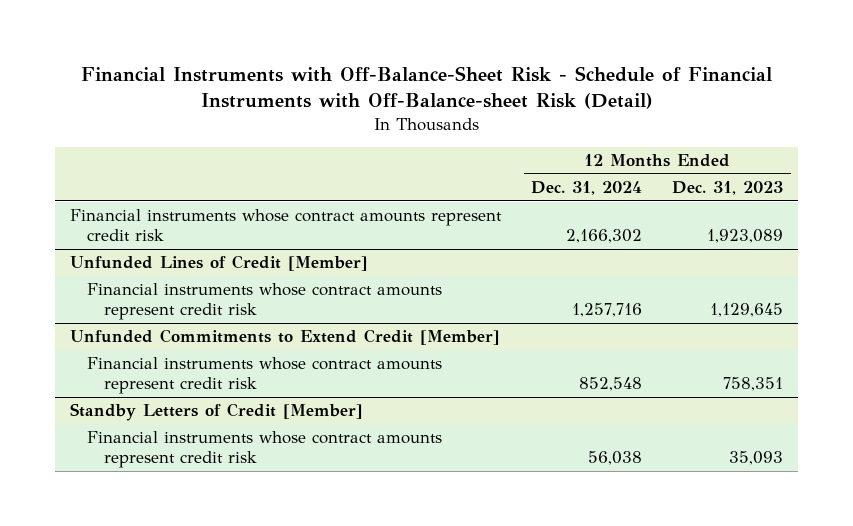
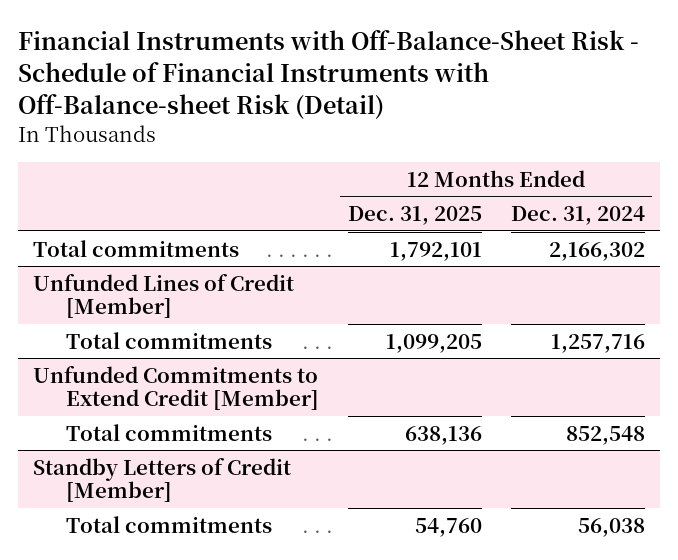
- | 12 Months Ended Dec. 31, 2024 | 12 Months Ended Dec. 31, 2023
+ | 12 Months Ended Dec. 31, 2025 | 12 Months Ended Dec. 31, 2024
- Financial instruments whose contract amounts represent credit risk | 2,166,302 | 1,923,089
+ Total commitments | 1,792,101 | 2,166,302
@ Unfunded Lines of Credit [Member]
- Financial instruments whose contract amounts represent credit risk | 1,257,716 | 1,129,645
+ Total commitments | 1,099,205 | 1,257,716
@ Unfunded Commitments to Extend Credit [Member]
- Financial instruments whose contract amounts represent credit risk | 852,548 | 758,351
+ Total commitments | 638,136 | 852,548
@ Standby Letters of Credit [Member]
- Financial instruments whose contract amounts represent credit risk | 56,038 | 35,093
+ Total commitments | 54,760 | 56,038

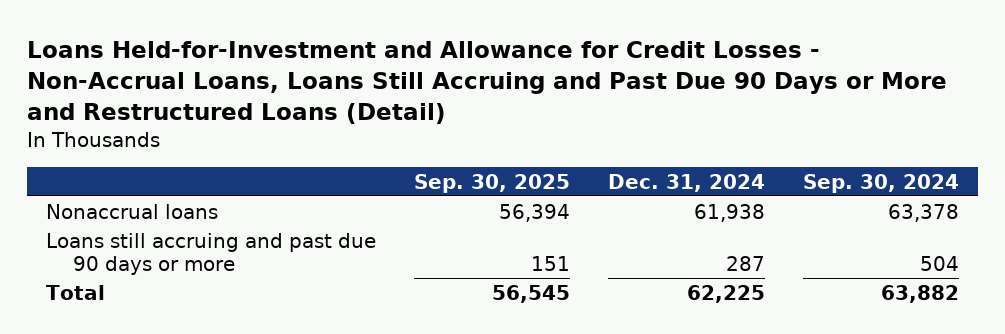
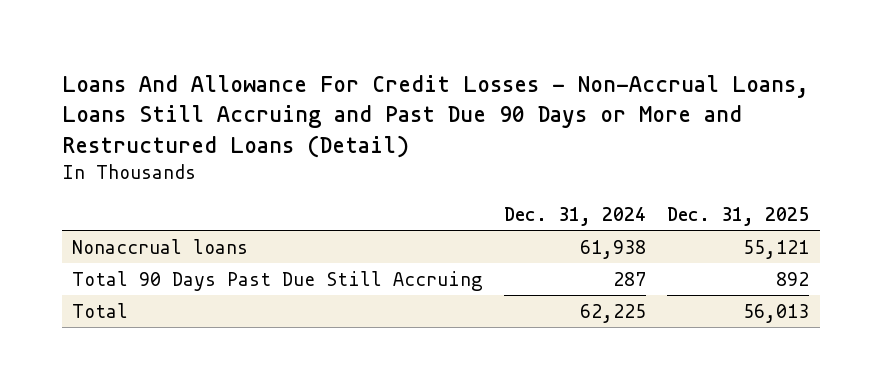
- Loans Held-for-Investment and Allowance for Credit Losses - Non-Accrual Loans, Loans Still Accruing and Past Due 90 Days or More and Restructured Loans (Detail)
+ Loans And Allowance For Credit Losses - Non-Accrual Loans, Loans Still Accruing and Past Due 90 Days or More and Restructured Loans (Detail)
- | Sep. 30, 2025 | Dec. 31, 2024 | Sep. 30, 2024
+ | Dec. 31, 2024 | Dec. 31, 2025
- Loans still accruing and past due 90 days or more | 151 | 287 | 504
+ Total 90 Days Past Due Still Accruing | 287 | 892

